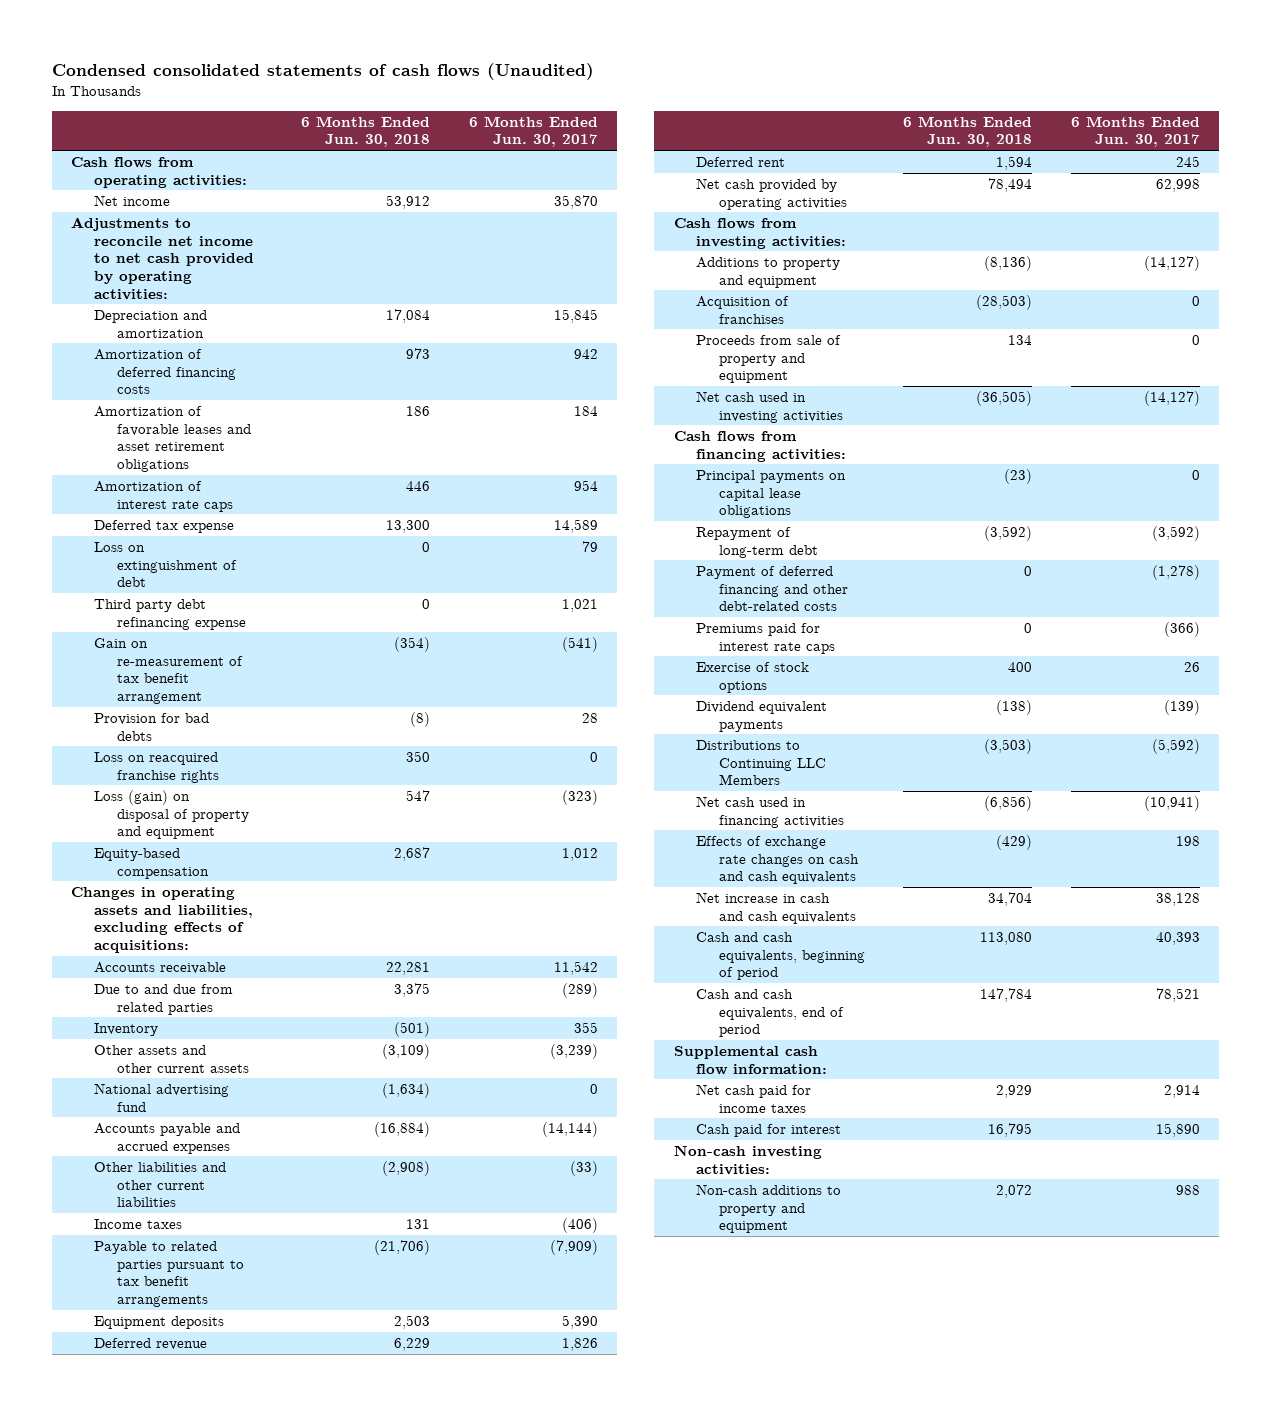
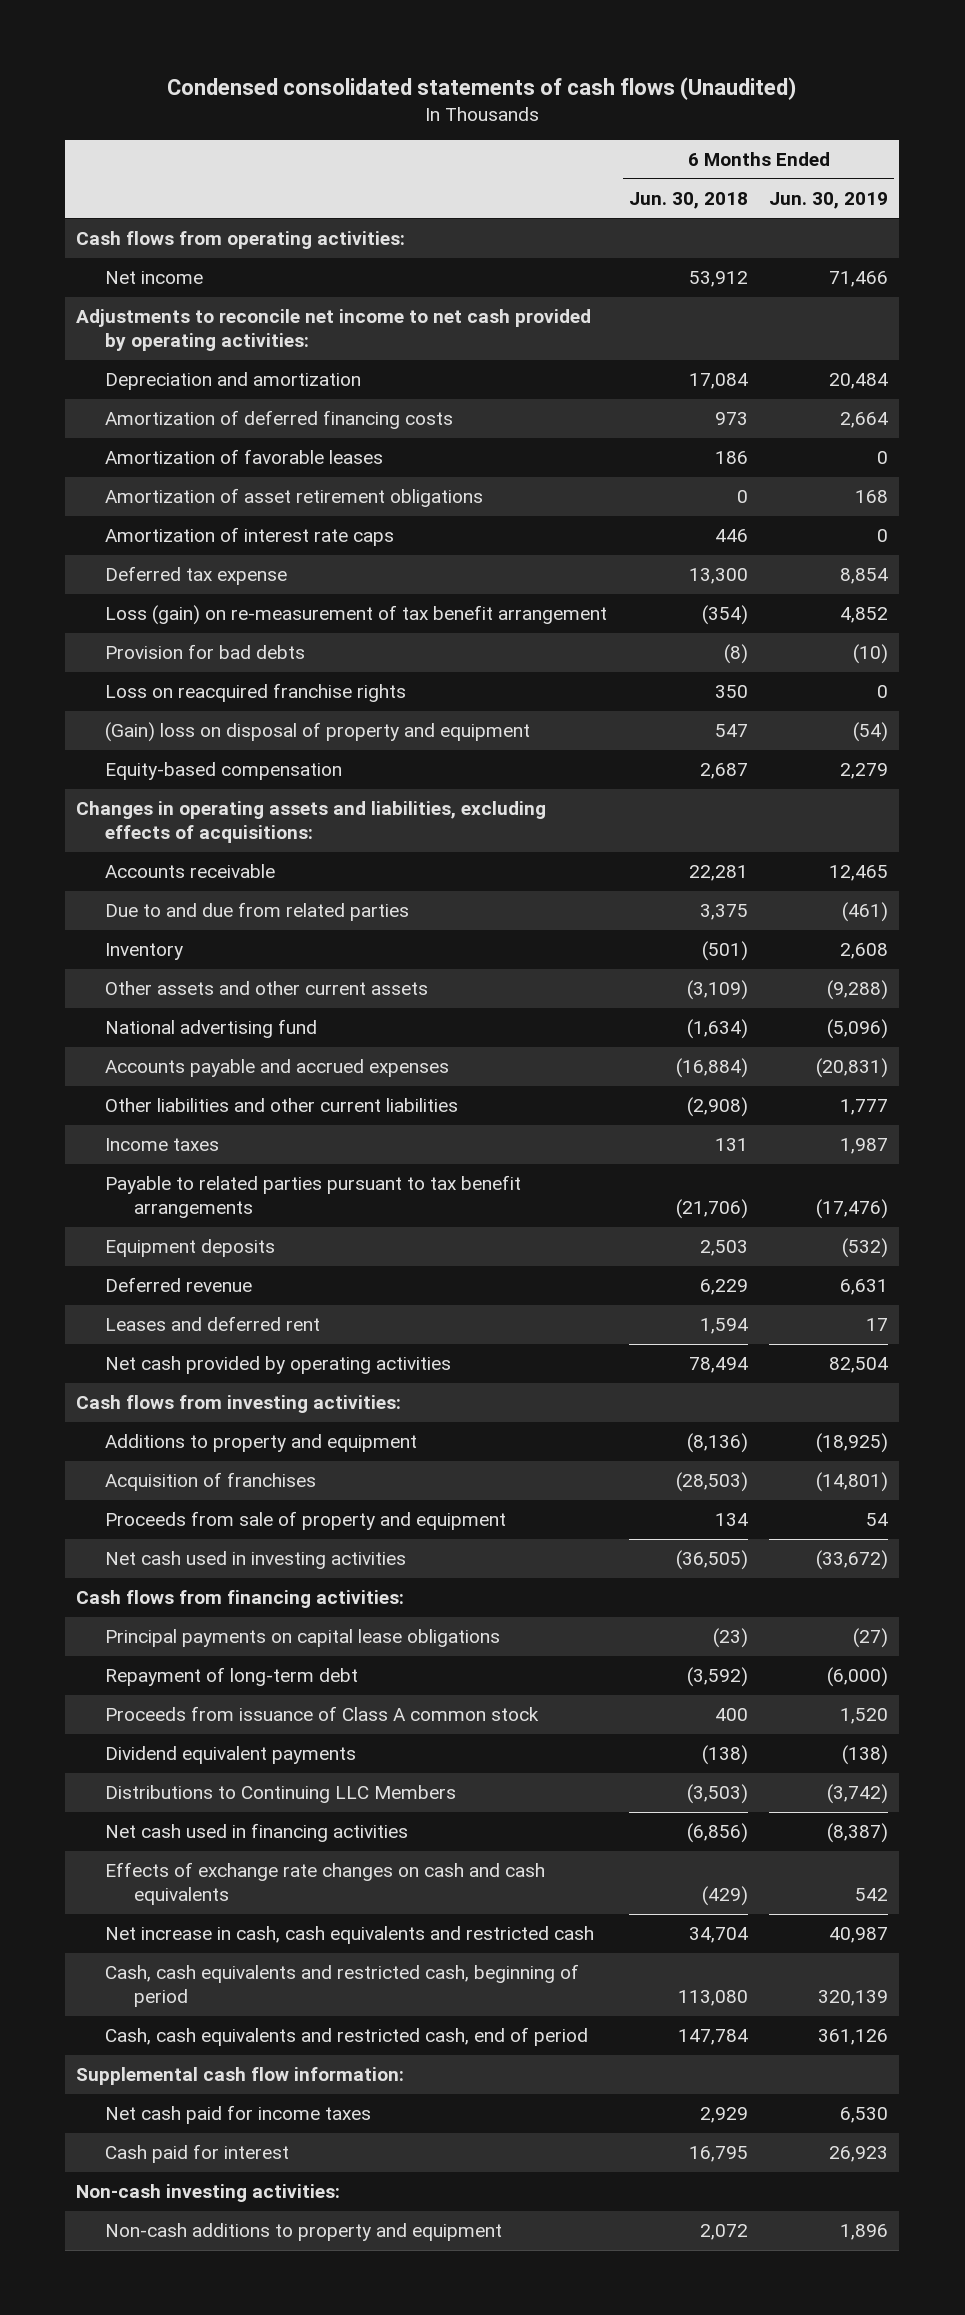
- | 6 Months Ended Jun. 30, 2018 | 6 Months Ended Jun. 30, 2017
+ | 6 Months Ended Jun. 30, 2018 | 6 Months Ended Jun. 30, 2019
- Amortization of favorable leases and asset retirement obligations | 186 | 184
+ Amortization of favorable leases | 186 | 0
+ Amortization of asset retirement obligations | 0 | 168
- Loss on extinguishment of debt | 0 | 79
- Third party debt refinancing expense | 0 | 1,021
- Gain on re-measurement of tax benefit arrangement | (354) | (541)
+ Loss (gain) on re-measurement of tax benefit arrangement | (354) | 4,852
- Loss (gain) on disposal of property and equipment | 547 | (323)
+ (Gain) loss on disposal of property and equipment | 547 | (54)
- Deferred rent | 1,594 | 245
+ Leases and deferred rent | 1,594 | 17
- Payment of deferred financing and other debt-related costs | 0 | (1,278)
- Premiums paid for interest rate caps | 0 | (366)
- Exercise of stock options | 400 | 26
+ Proceeds from issuance of Class A common stock | 400 | 1,520
- Net increase in cash and cash equivalents | 34,704 | 38,128
- Cash and cash equivalents, beginning of period | 113,080 | 40,393
- Cash and cash equivalents, end of period | 147,784 | 78,521
+ Net increase in cash, cash equivalents and restricted cash | 34,704 | 40,987
+ Cash, cash equivalents and restricted cash, beginning of period | 113,080 | 320,139
+ Cash, cash equivalents and restricted cash, end of period | 147,784 | 361,126

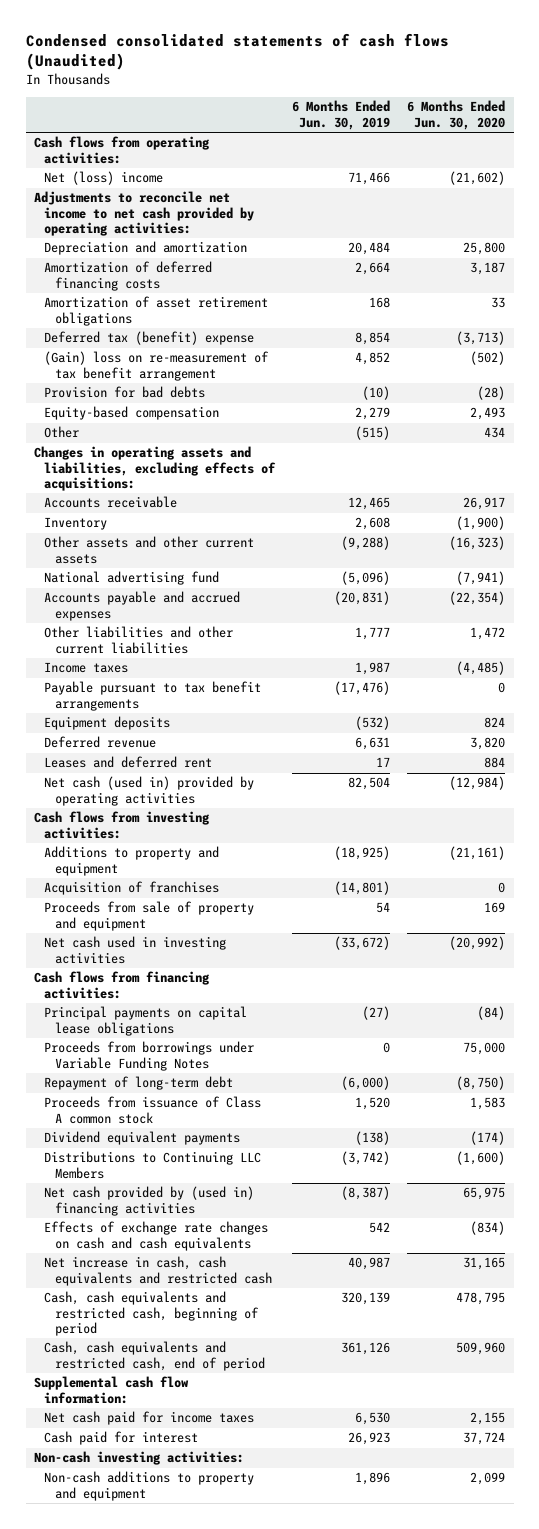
- | 6 Months Ended Jun. 30, 2018 | 6 Months Ended Jun. 30, 2019
+ | 6 Months Ended Jun. 30, 2019 | 6 Months Ended Jun. 30, 2020
- Net income | 53,912 | 71,466
+ Net (loss) income | 71,466 | (21,602)
- Amortization of favorable leases | 186 | 0
- Amortization of interest rate caps | 446 | 0
- Deferred tax expense | 13,300 | 8,854
- Loss (gain) on re-measurement of tax benefit arrangement | (354) | 4,852
+ Deferred tax (benefit) expense | 8,854 | (3,713)
+ (Gain) loss on re-measurement of tax benefit arrangement | 4,852 | (502)
- Loss on reacquired franchise rights | 350 | 0
- (Gain) loss on disposal of property and equipment | 547 | (54)
+ Other | (515) | 434
- Due to and due from related parties | 3,375 | (461)
- Payable to related parties pursuant to tax benefit arrangements | (21,706) | (17,476)
+ Payable pursuant to tax benefit arrangements | (17,476) | 0
- Net cash provided by operating activities | 78,494 | 82,504
+ Net cash (used in) provided by operating activities | 82,504 | (12,984)
+ Proceeds from borrowings under Variable Funding Notes | 0 | 75,000
- Net cash used in financing activities | (6,856) | (8,387)
+ Net cash provided by (used in) financing activities | (8,387) | 65,975

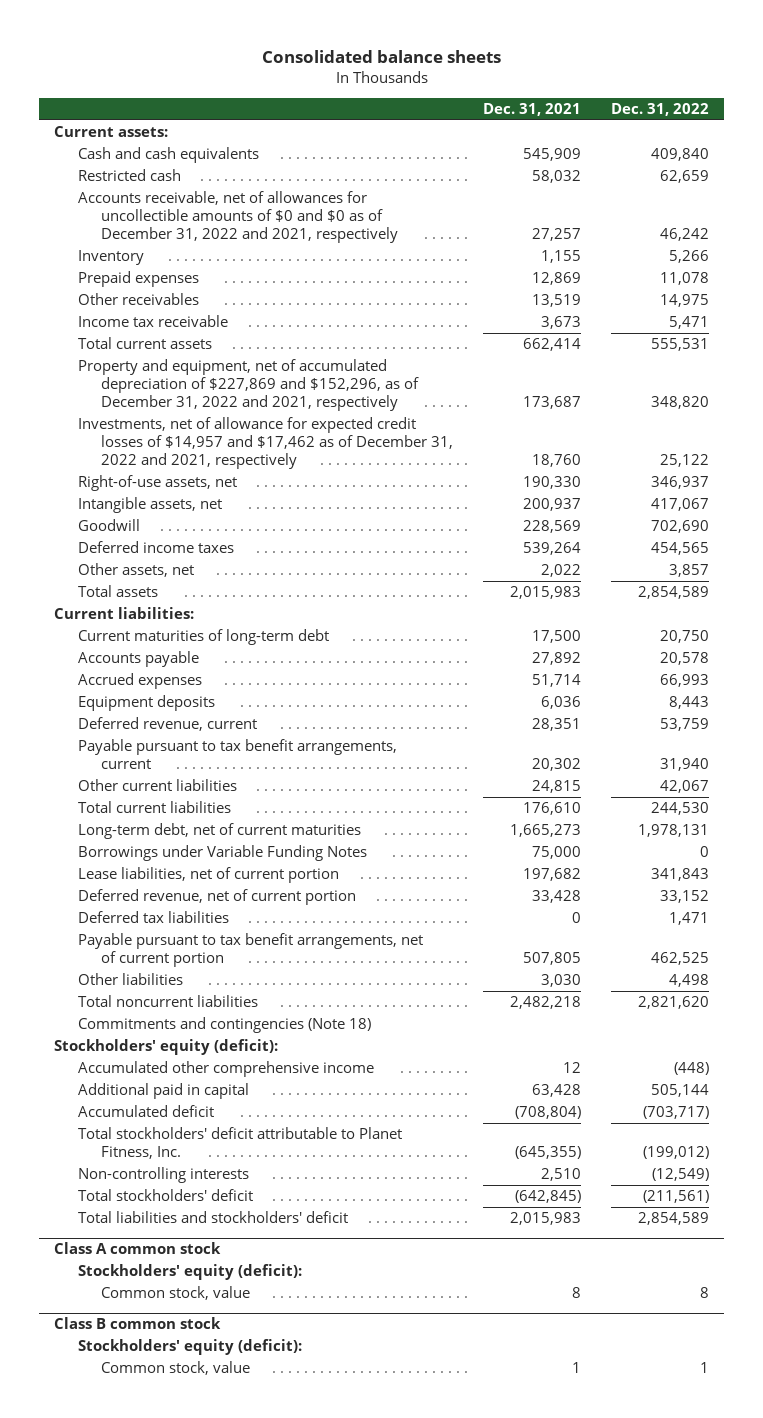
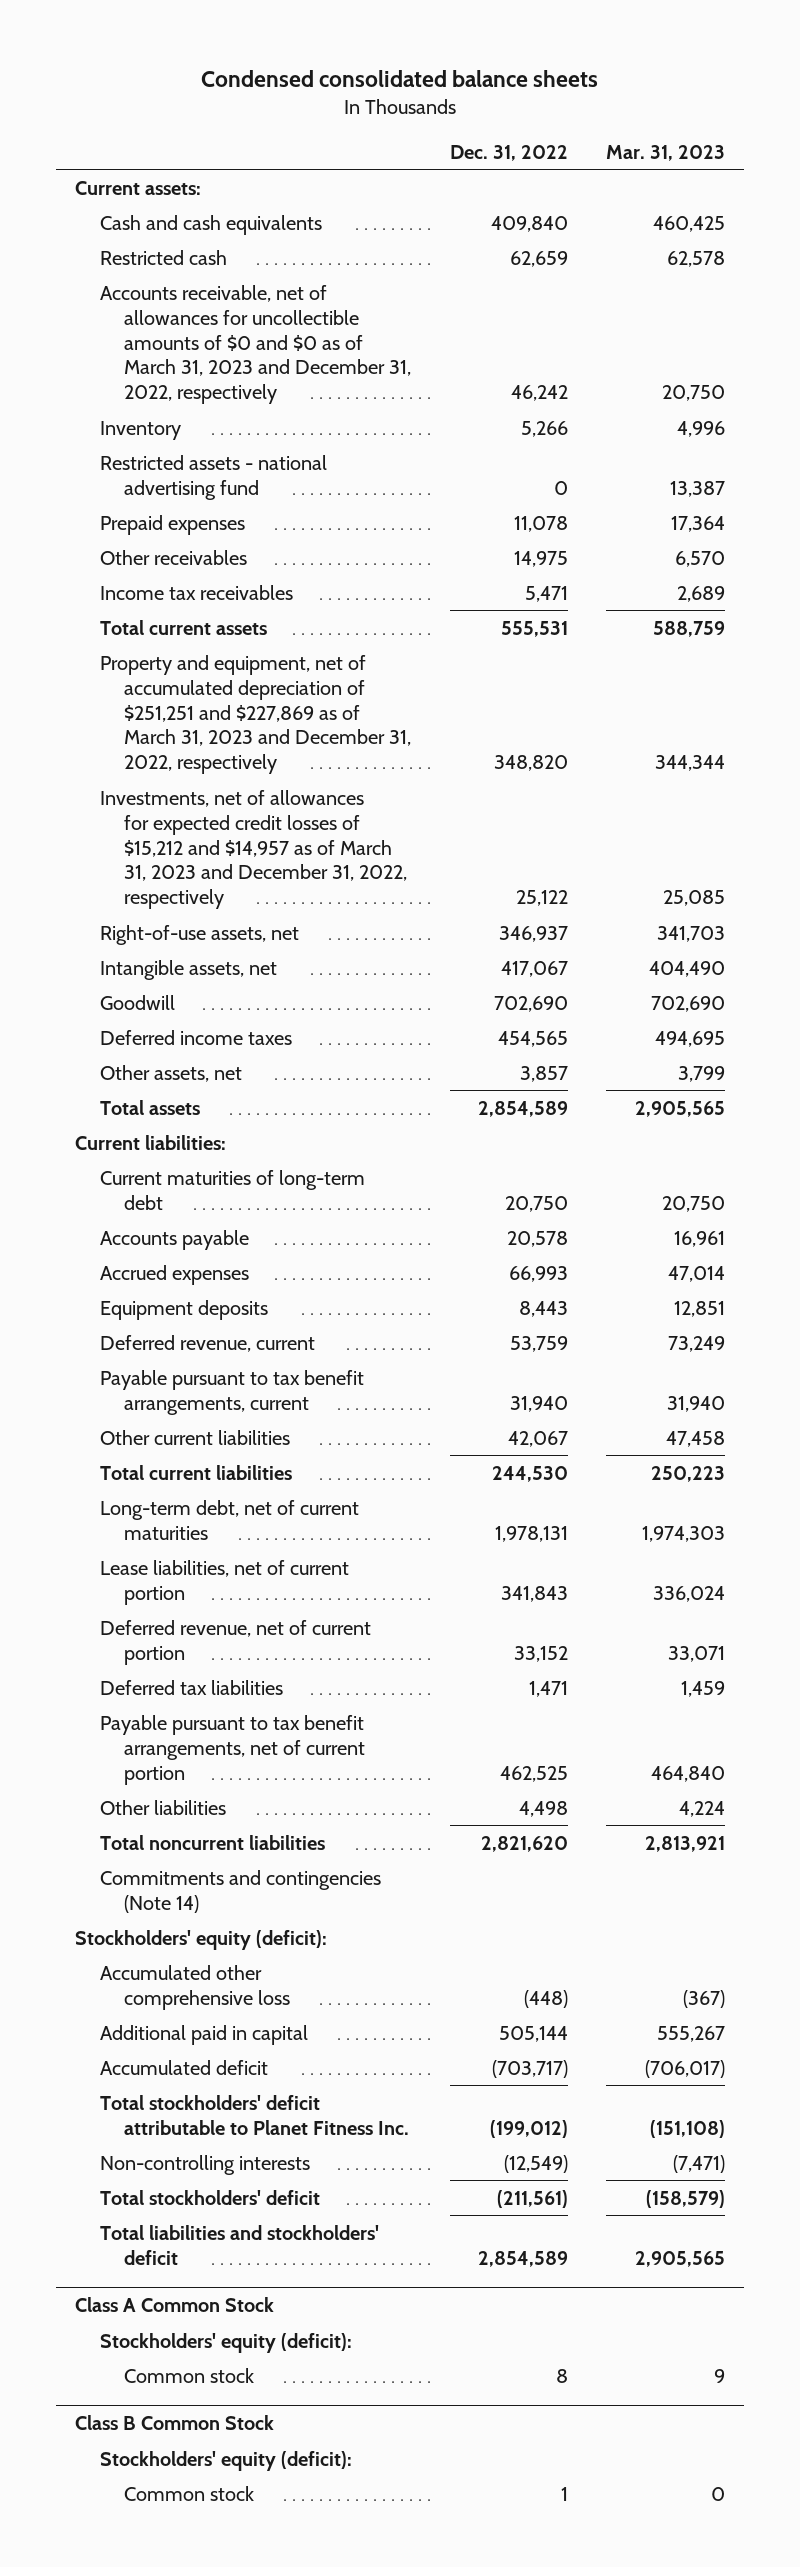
- Consolidated balance sheets
+ Condensed consolidated balance sheets
- | Dec. 31, 2021 | Dec. 31, 2022
+ | Dec. 31, 2022 | Mar. 31, 2023
- Accounts receivable, net of allowances for uncollectible amounts of $0 and $0 as of December 31, 2022 and 2021, respectively | 27,257 | 46,242
+ Accounts receivable, net of allowances for uncollectible amounts of $0 and $0 as of March 31, 2023 and December 31, 2022, respectively | 46,242 | 20,750
+ Restricted assets - national advertising fund | 0 | 13,387
- Income tax receivable | 3,673 | 5,471
+ Income tax receivables | 5,471 | 2,689
- Property and equipment, net of accumulated depreciation of $227,869 and $152,296, as of December 31, 2022 and 2021, respectively | 173,687 | 348,820
- Investments, net of allowance for expected credit losses of $14,957 and $17,462 as of December 31, 2022 and 2021, respectively | 18,760 | 25,122
+ Property and equipment, net of accumulated depreciation of $251,251 and $227,869 as of March 31, 2023 and December 31, 2022, respectively | 348,820 | 344,344
+ Investments, net of allowances for expected credit losses of $15,212 and $14,957 as of March 31, 2023 and December 31, 2022, respectively | 25,122 | 25,085
- Borrowings under Variable Funding Notes | 75,000 | 0
- Commitments and contingencies (Note 18)
+ Commitments and contingencies (Note 14)
- Accumulated other comprehensive income | 12 | (448)
+ Accumulated other comprehensive loss | (448) | (367)
- Total stockholders' deficit attributable to Planet Fitness, Inc. | (645,355) | (199,012)
+ Total stockholders' deficit attributable to Planet Fitness Inc. | (199,012) | (151,108)
- Class A common stock
+ Class A Common Stock
- Common stock, value | 8 | 8
- Class B common stock
+ Common stock | 8 | 9
+ Class B Common Stock
- Common stock, value | 1 | 1
+ Common stock | 1 | 0

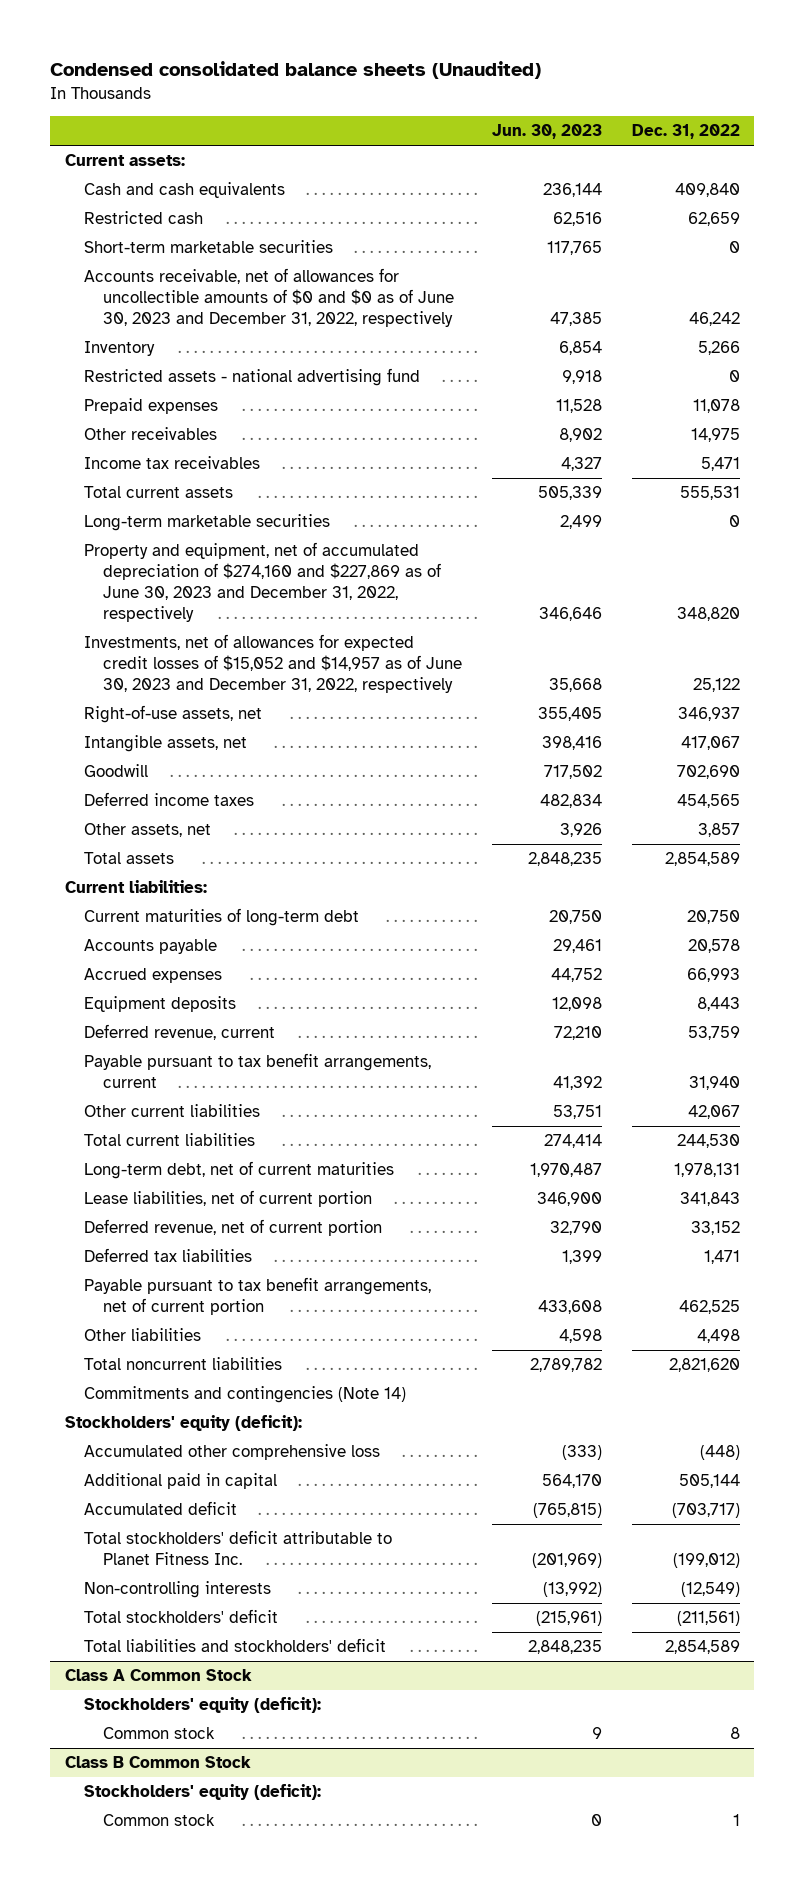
- Condensed consolidated balance sheets
+ Condensed consolidated balance sheets (Unaudited)
- | Dec. 31, 2022 | Mar. 31, 2023
+ | Jun. 30, 2023 | Dec. 31, 2022
- Accounts receivable, net of allowances for uncollectible amounts of $0 and $0 as of March 31, 2023 and December 31, 2022, respectively | 46,242 | 20,750
+ Short-term marketable securities | 117,765 | 0
+ Accounts receivable, net of allowances for uncollectible amounts of $0 and $0 as of June 30, 2023 and December 31, 2022, respectively | 47,385 | 46,242
- Property and equipment, net of accumulated depreciation of $251,251 and $227,869 as of March 31, 2023 and December 31, 2022, respectively | 348,820 | 344,344
- Investments, net of allowances for expected credit losses of $15,212 and $14,957 as of March 31, 2023 and December 31, 2022, respectively | 25,122 | 25,085
+ Long-term marketable securities | 2,499 | 0
+ Property and equipment, net of accumulated depreciation of $274,160 and $227,869 as of June 30, 2023 and December 31, 2022, respectively | 346,646 | 348,820
+ Investments, net of allowances for expected credit losses of $15,052 and $14,957 as of June 30, 2023 and December 31, 2022, respectively | 35,668 | 25,122

